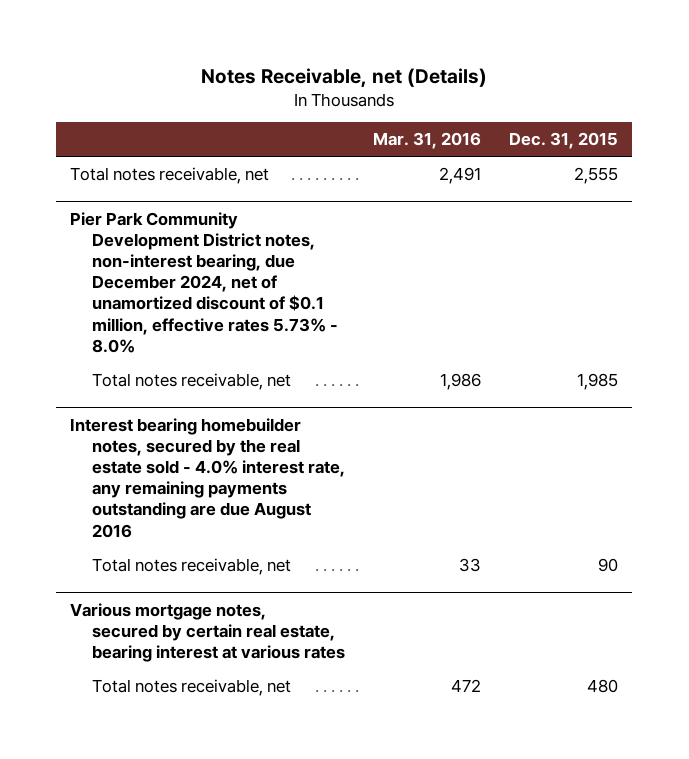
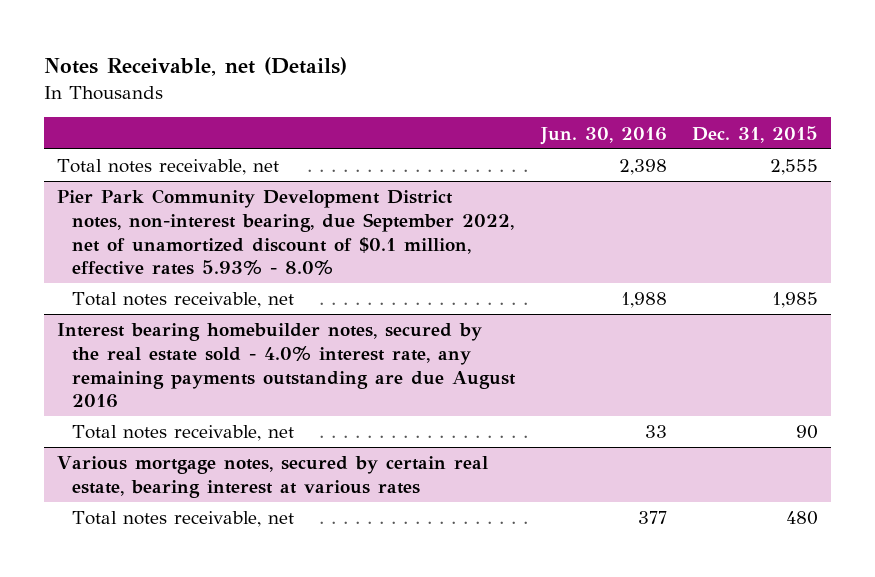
- | Mar. 31, 2016 | Dec. 31, 2015
+ | Jun. 30, 2016 | Dec. 31, 2015
- Pier Park Community Development District notes, non-interest bearing, due December 2024, net of unamortized discount of $0.1 million, effective rates 5.73% - 8.0%
+ Pier Park Community Development District notes, non-interest bearing, due September 2022, net of unamortized discount of $0.1 million, effective rates 5.93% - 8.0%

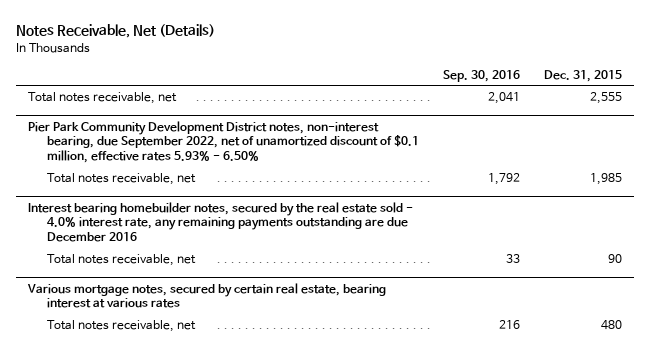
- Notes Receivable, net (Details)
+ Notes Receivable, Net (Details)
- | Jun. 30, 2016 | Dec. 31, 2015
+ | Sep. 30, 2016 | Dec. 31, 2015
- Pier Park Community Development District notes, non-interest bearing, due September 2022, net of unamortized discount of $0.1 million, effective rates 5.93% - 8.0%
+ Pier Park Community Development District notes, non-interest bearing, due September 2022, net of unamortized discount of $0.1 million, effective rates 5.93% - 6.50%
- Interest bearing homebuilder notes, secured by the real estate sold - 4.0% interest rate, any remaining payments outstanding are due August 2016
+ Interest bearing homebuilder notes, secured by the real estate sold - 4.0% interest rate, any remaining payments outstanding are due December 2016

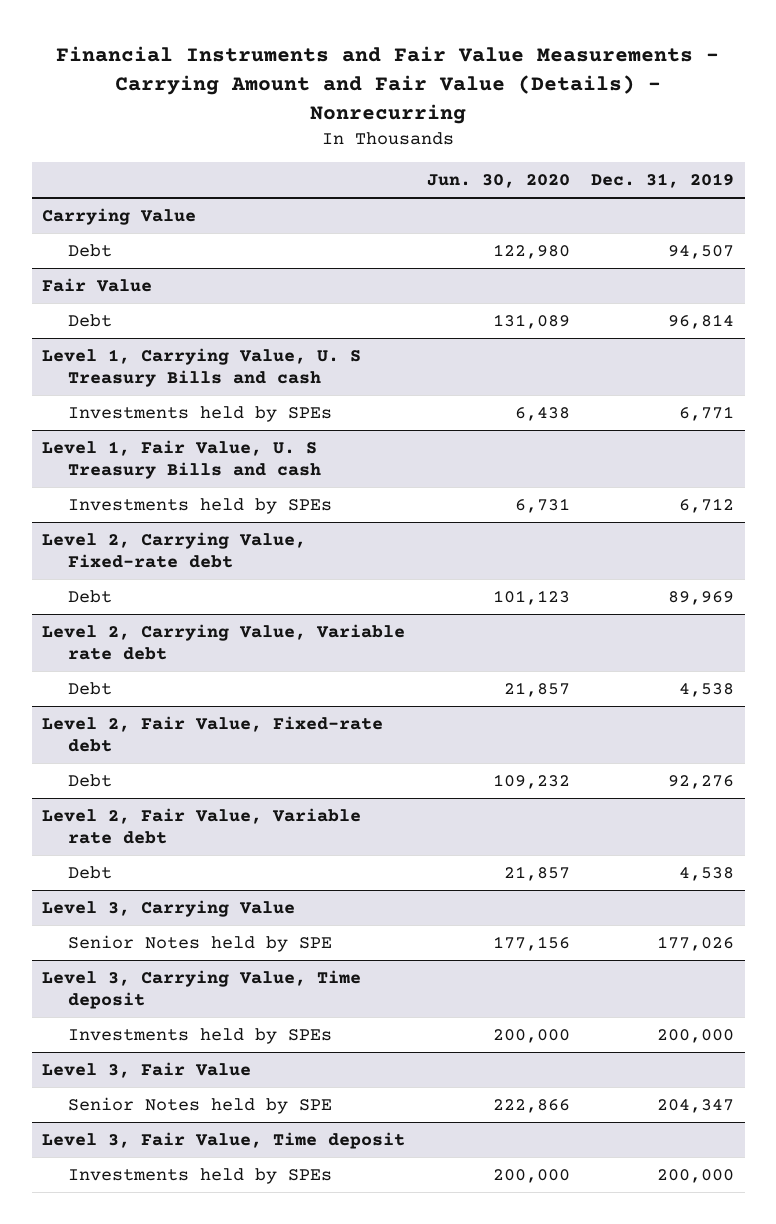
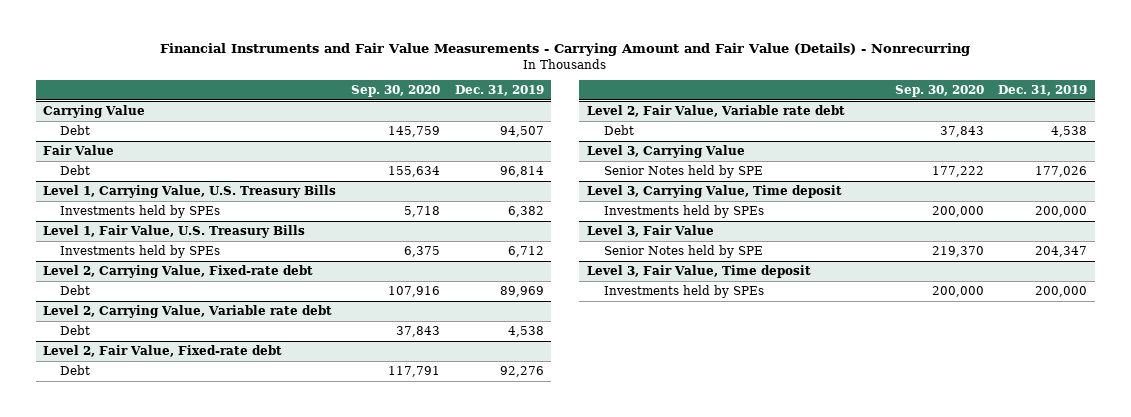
- | Jun. 30, 2020 | Dec. 31, 2019
+ | Sep. 30, 2020 | Dec. 31, 2019
- Level 1, Carrying Value, U. S Treasury Bills and cash
- Investments held by SPEs | 6,438 | 6,771
- Level 1, Fair Value, U. S Treasury Bills and cash
+ Level 1, Carrying Value, U.S. Treasury Bills
+ Investments held by SPEs | 5,718 | 6,382
+ Level 1, Fair Value, U.S. Treasury Bills

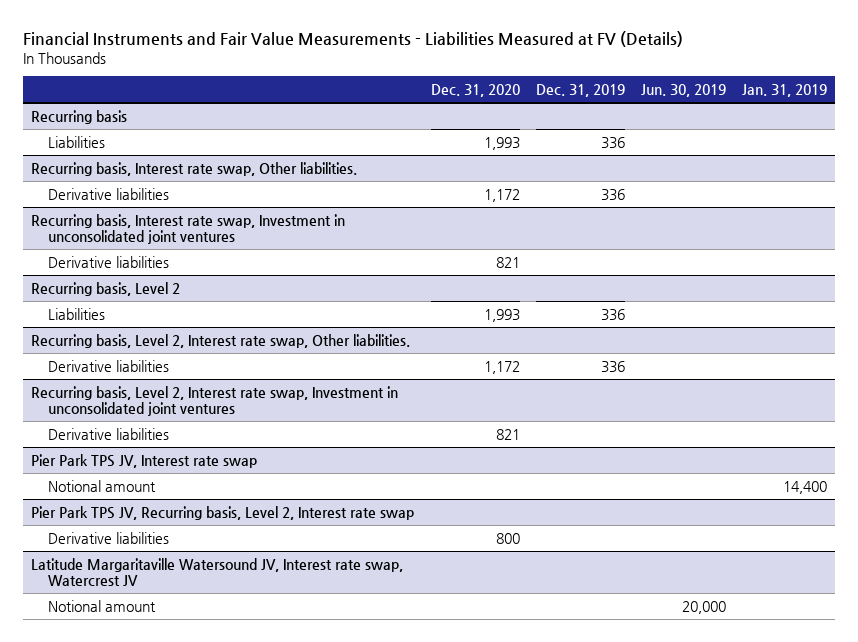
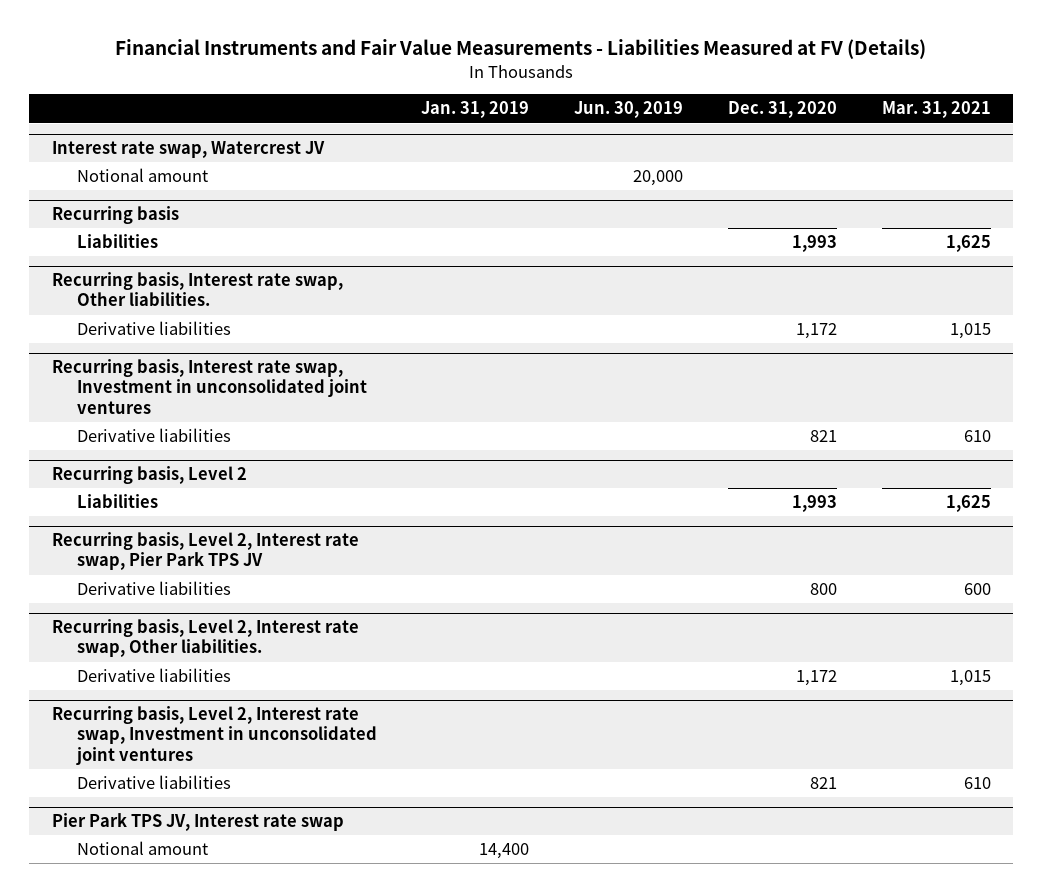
- | Dec. 31, 2020 | Dec. 31, 2019 | Jun. 30, 2019 | Jan. 31, 2019
+ | Jan. 31, 2019 | Jun. 30, 2019 | Dec. 31, 2020 | Mar. 31, 2021
+ Interest rate swap, Watercrest JV
+ Notional amount | | 20,000 | |
+ Recurring basis, Level 2, Interest rate swap, Pier Park TPS JV
+ Derivative liabilities | | | 800 | 600
- Pier Park TPS JV, Recurring basis, Level 2, Interest rate swap
- Derivative liabilities | 800 | | |
- Latitude Margaritaville Watersound JV, Interest rate swap, Watercrest JV
- Notional amount | | | 20,000 |

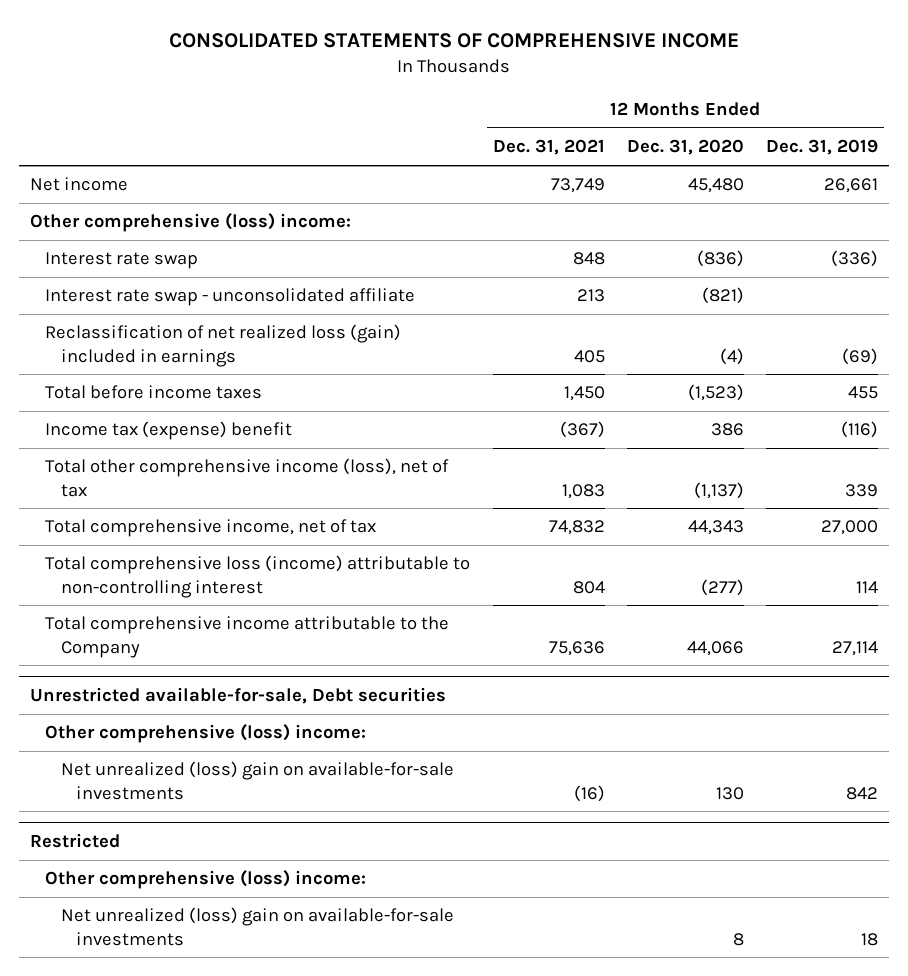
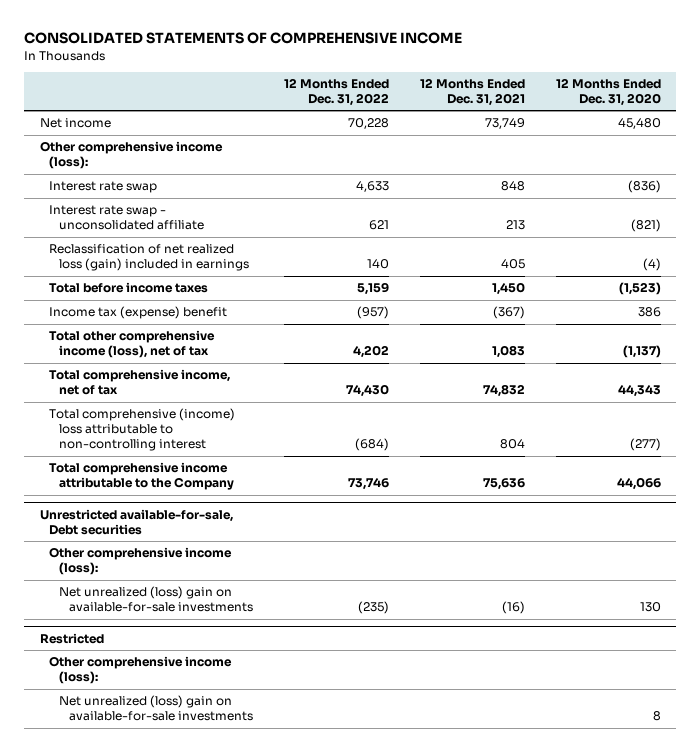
- | 12 Months Ended Dec. 31, 2021 | 12 Months Ended Dec. 31, 2020 | 12 Months Ended Dec. 31, 2019
+ | 12 Months Ended Dec. 31, 2022 | 12 Months Ended Dec. 31, 2021 | 12 Months Ended Dec. 31, 2020
- Other comprehensive (loss) income:
+ Other comprehensive income (loss):
- Total comprehensive loss (income) attributable to non-controlling interest | 804 | (277) | 114
+ Total comprehensive (income) loss attributable to non-controlling interest | (684) | 804 | (277)
@ Unrestricted available-for-sale, Debt securities
- Other comprehensive (loss) income:
+ Other comprehensive income (loss):
@ Restricted
- Other comprehensive (loss) income:
+ Other comprehensive income (loss):

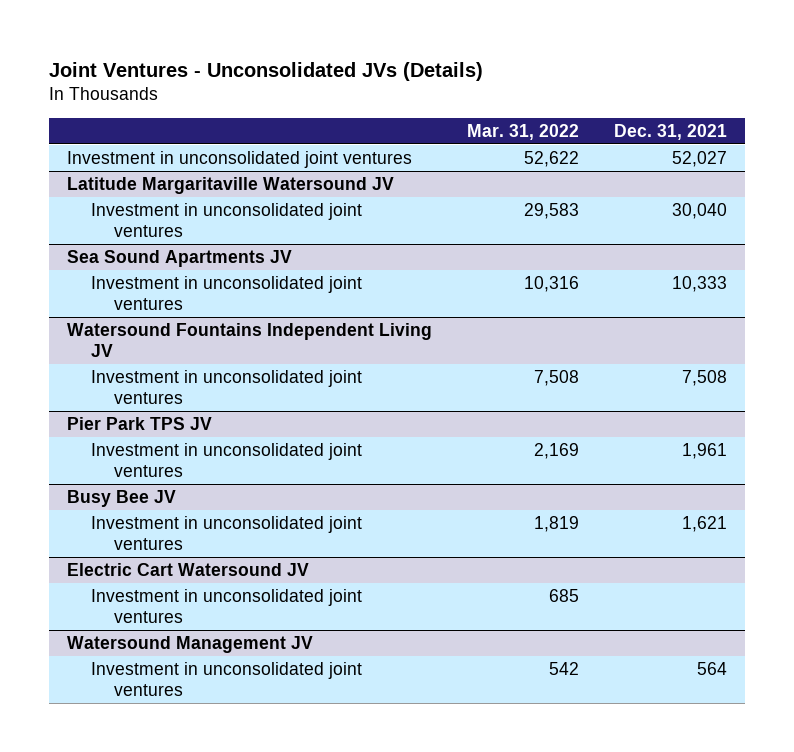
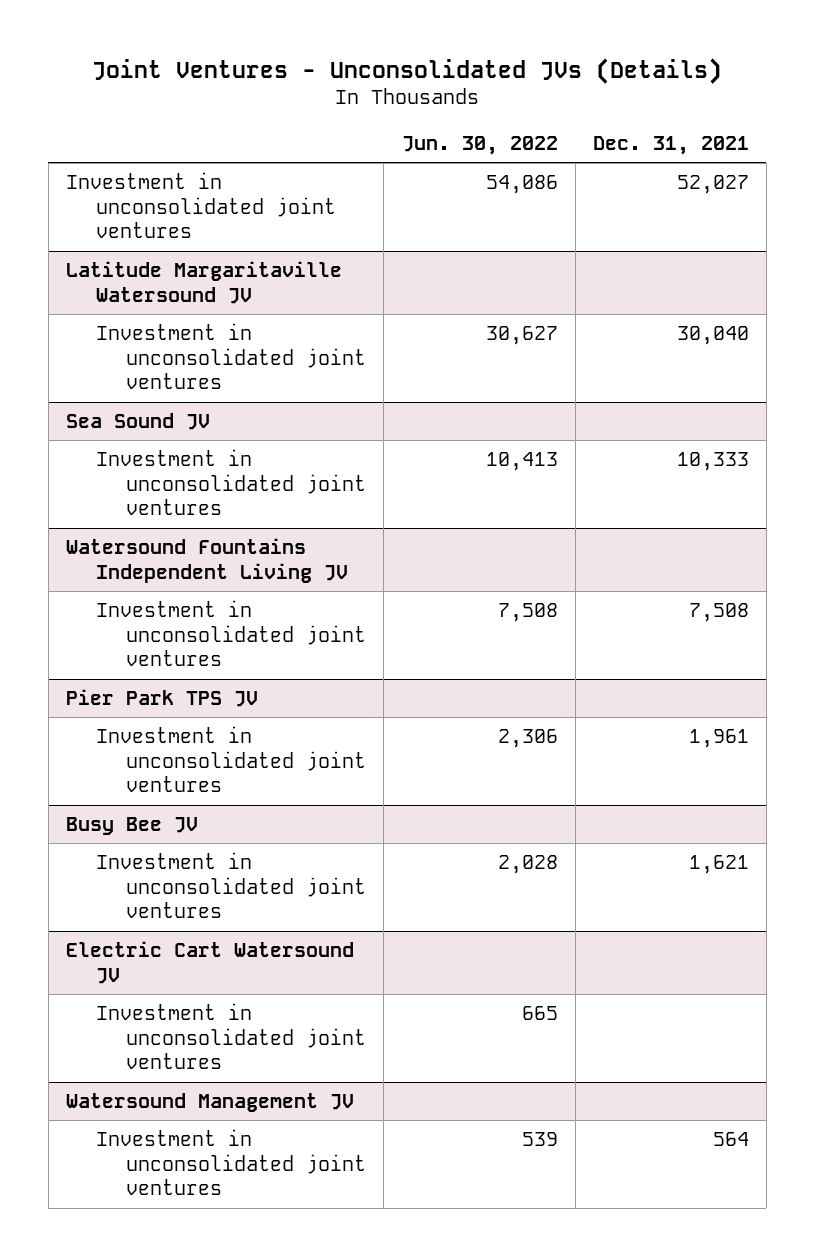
- | Mar. 31, 2022 | Dec. 31, 2021
+ | Jun. 30, 2022 | Dec. 31, 2021
- Sea Sound Apartments JV
+ Sea Sound JV

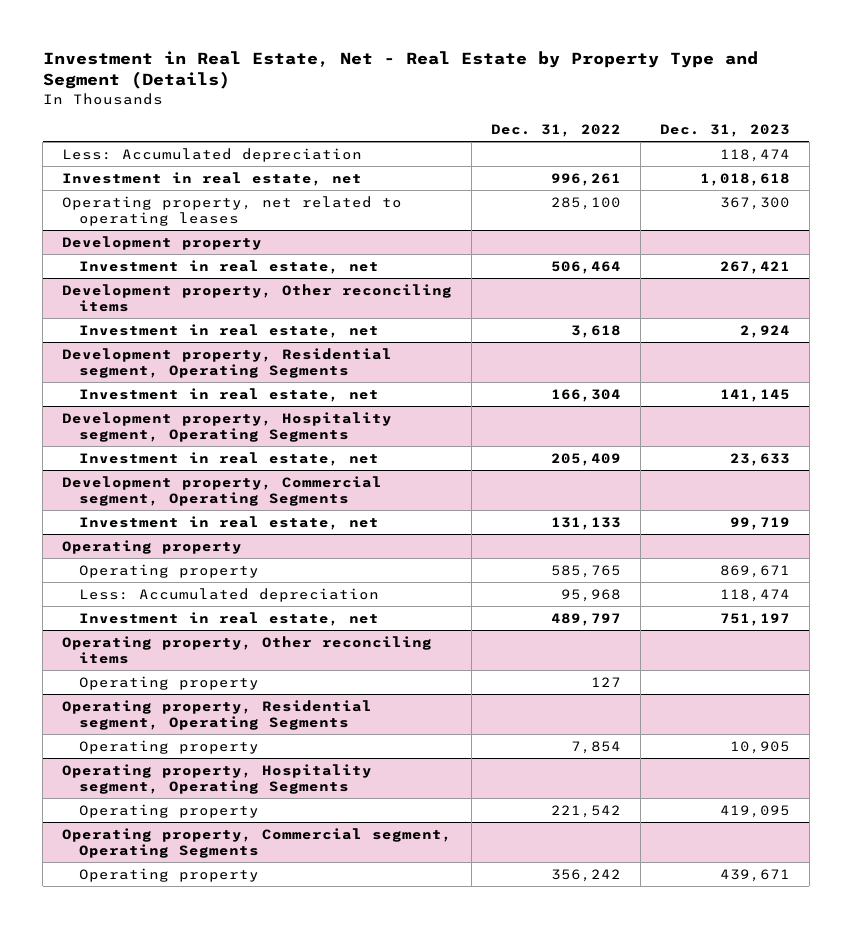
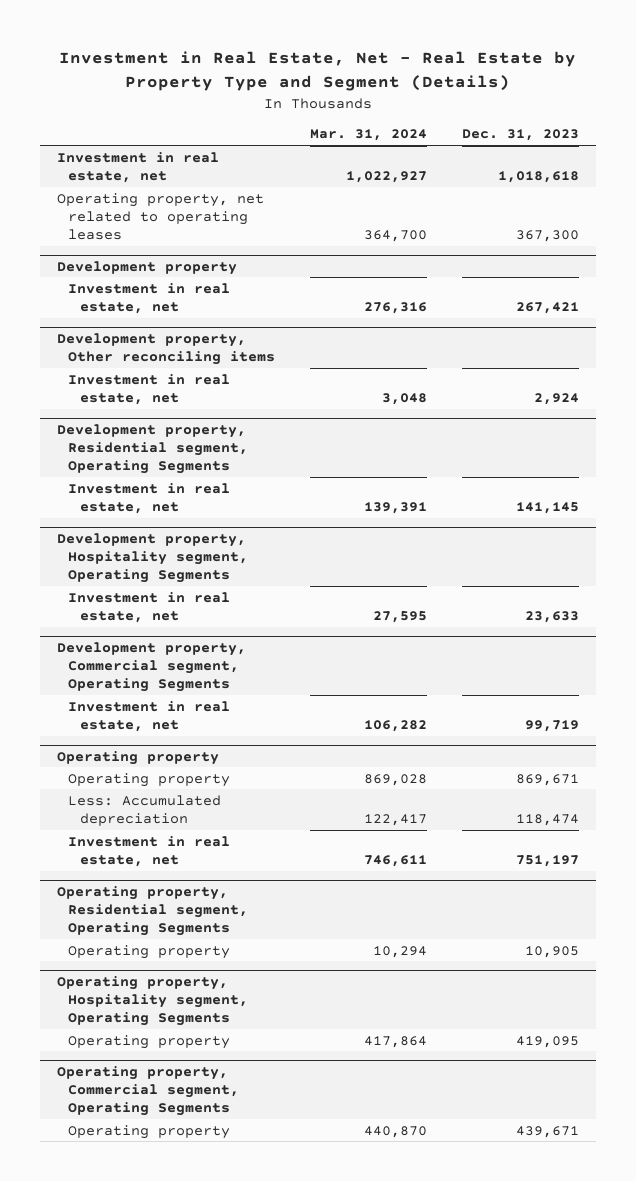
- | Dec. 31, 2022 | Dec. 31, 2023
+ | Mar. 31, 2024 | Dec. 31, 2023
- Less: Accumulated depreciation | | 118,474
- Operating property, Other reconciling items
- Operating property | 127 |

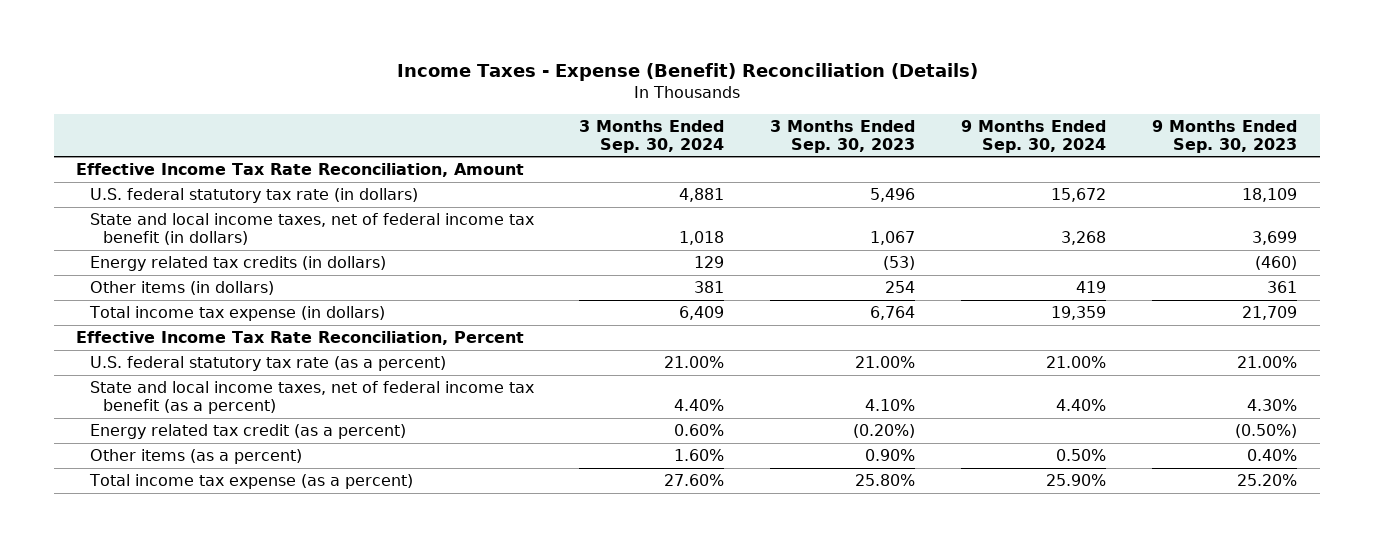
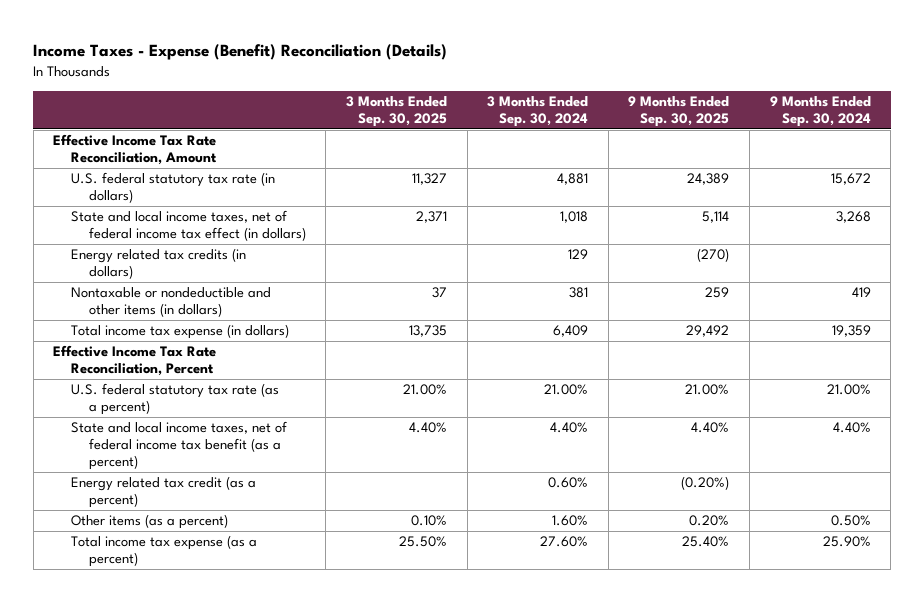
- | 3 Months Ended Sep. 30, 2024 | 3 Months Ended Sep. 30, 2023 | 9 Months Ended Sep. 30, 2024 | 9 Months Ended Sep. 30, 2023
+ | 3 Months Ended Sep. 30, 2025 | 3 Months Ended Sep. 30, 2024 | 9 Months Ended Sep. 30, 2025 | 9 Months Ended Sep. 30, 2024
- State and local income taxes, net of federal income tax benefit (in dollars) | 1,018 | 1,067 | 3,268 | 3,699
+ State and local income taxes, net of federal income tax effect (in dollars) | 2,371 | 1,018 | 5,114 | 3,268
- Other items (in dollars) | 381 | 254 | 419 | 361
+ Nontaxable or nondeductible and other items (in dollars) | 37 | 381 | 259 | 419

